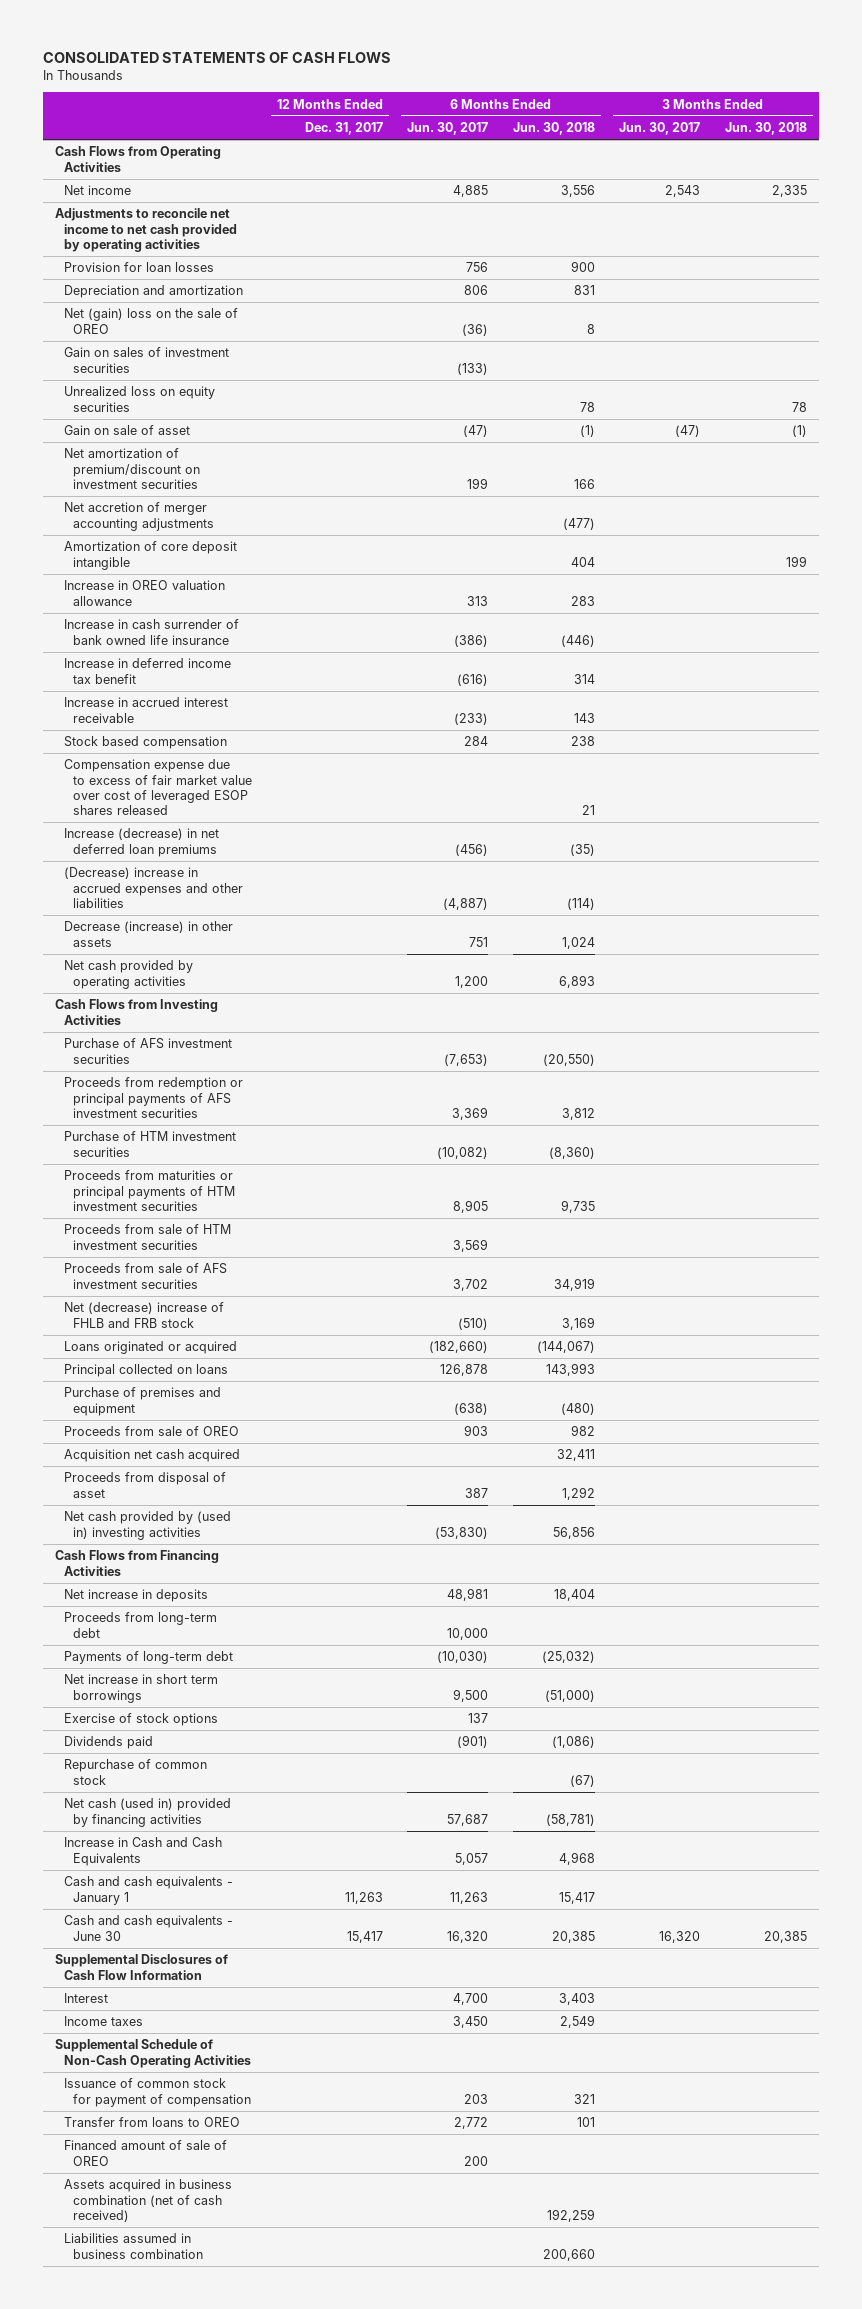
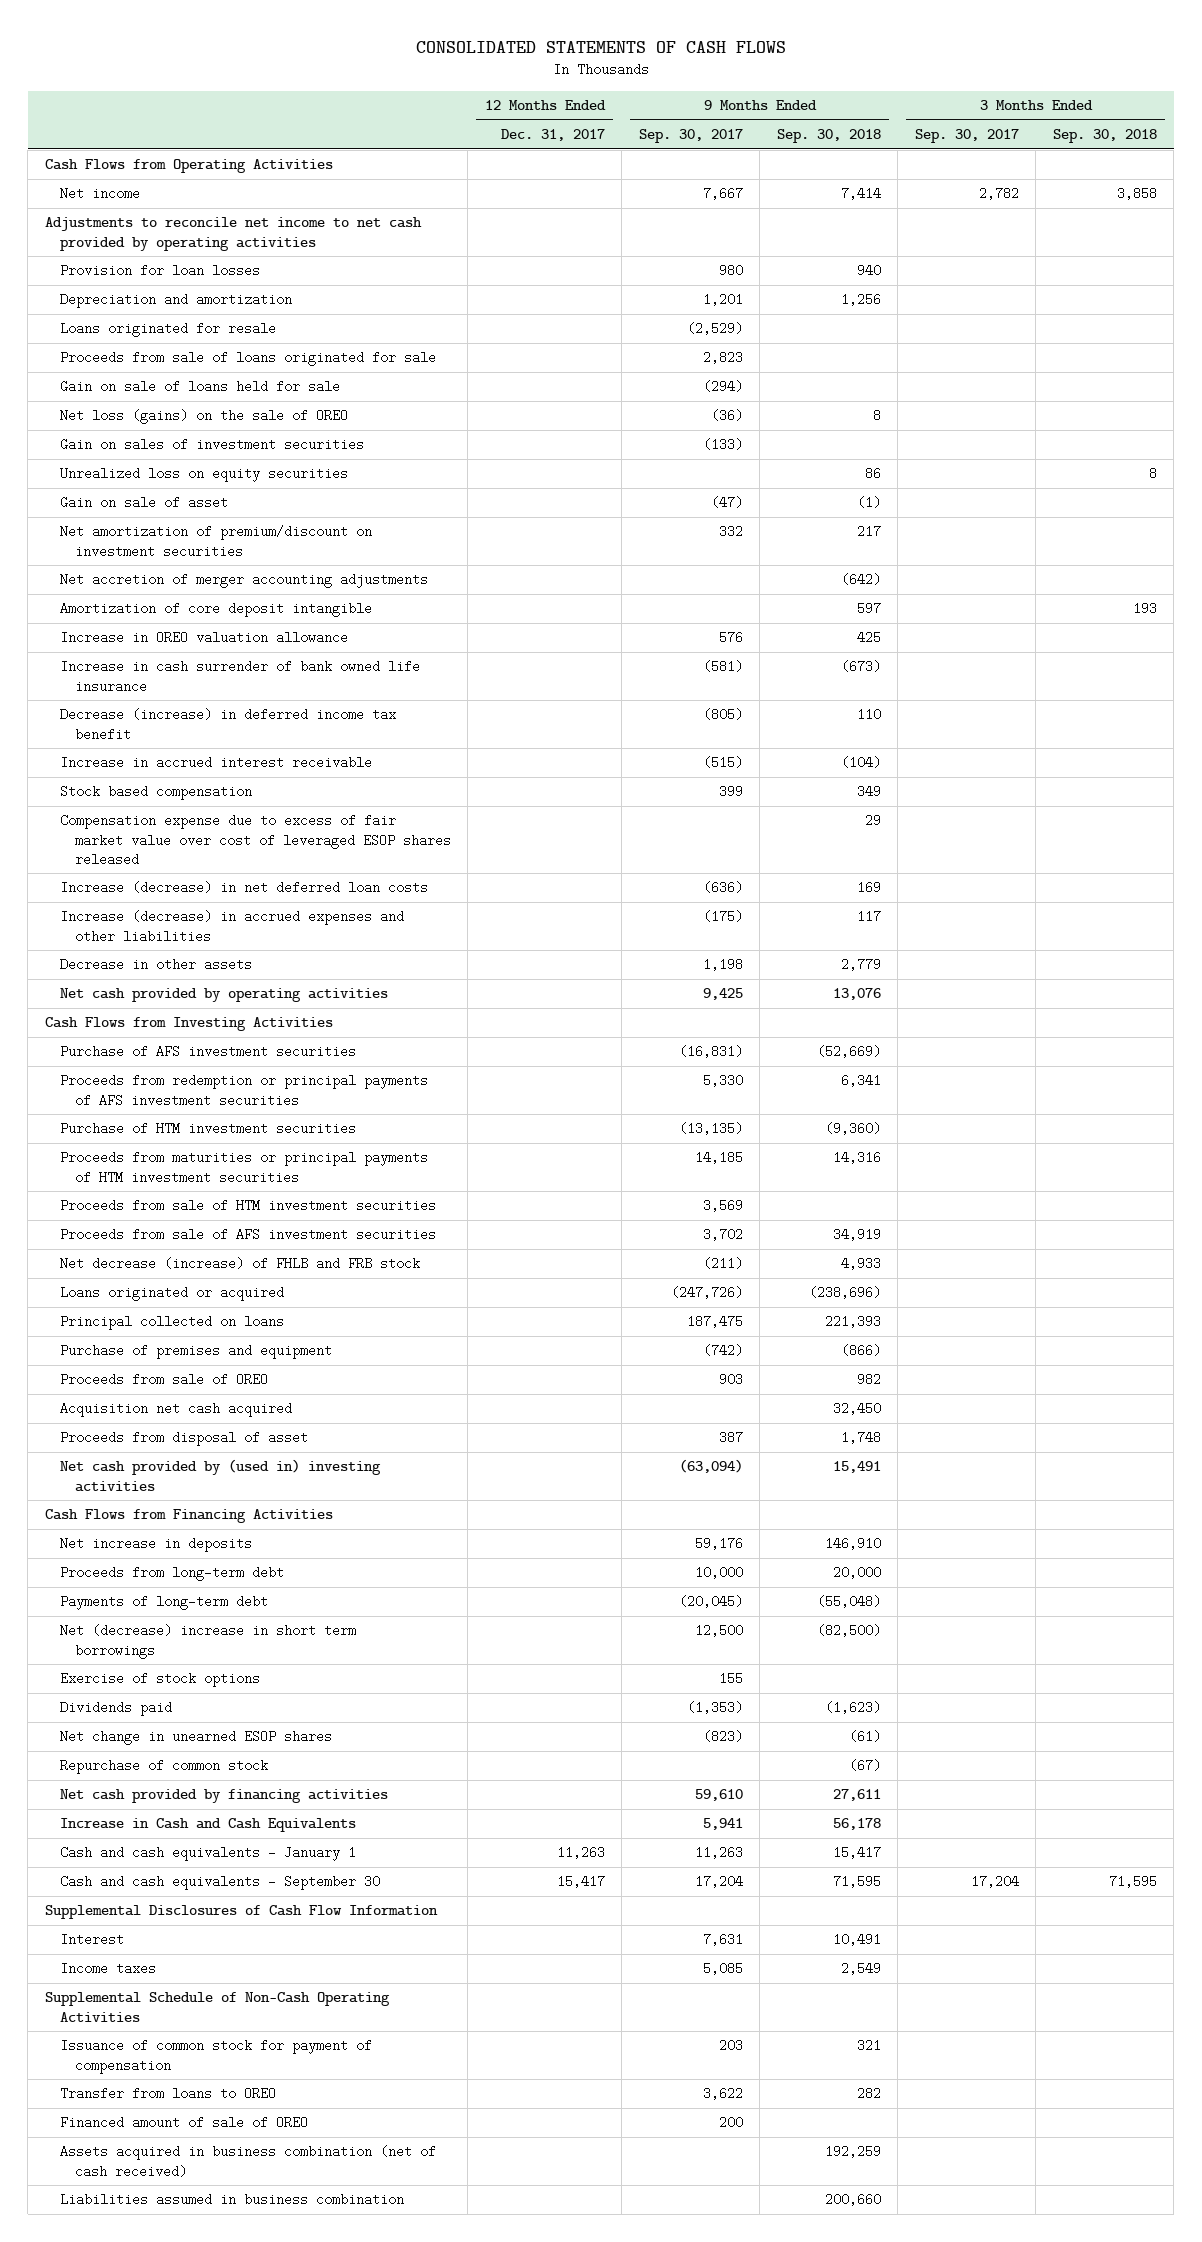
- | 12 Months Ended Dec. 31, 2017 | 6 Months Ended Jun. 30, 2017 | 6 Months Ended Jun. 30, 2018 | 3 Months Ended Jun. 30, 2017 | 3 Months Ended Jun. 30, 2018
+ | 12 Months Ended Dec. 31, 2017 | 9 Months Ended Sep. 30, 2017 | 9 Months Ended Sep. 30, 2018 | 3 Months Ended Sep. 30, 2017 | 3 Months Ended Sep. 30, 2018
- Net (gain) loss on the sale of OREO | | (36) | 8 | |
+ Loans originated for resale | | (2,529) | | |
+ Proceeds from sale of loans originated for sale | | 2,823 | | |
+ Gain on sale of loans held for sale | | (294) | | |
+ Net loss (gains) on the sale of OREO | | (36) | 8 | |
- Increase in deferred income tax benefit | | (616) | 314 | |
+ Decrease (increase) in deferred income tax benefit | | (805) | 110 | |
- Increase (decrease) in net deferred loan premiums | | (456) | (35) | |
- (Decrease) increase in accrued expenses and other liabilities | | (4,887) | (114) | |
- Decrease (increase) in other assets | | 751 | 1,024 | |
+ Increase (decrease) in net deferred loan costs | | (636) | 169 | |
+ Increase (decrease) in accrued expenses and other liabilities | | (175) | 117 | |
+ Decrease in other assets | | 1,198 | 2,779 | |
- Net (decrease) increase of FHLB and FRB stock | | (510) | 3,169 | |
+ Net decrease (increase) of FHLB and FRB stock | | (211) | 4,933 | |
- Net increase in short term borrowings | | 9,500 | (51,000) | |
+ Net (decrease) increase in short term borrowings | | 12,500 | (82,500) | |
+ Net change in unearned ESOP shares | | (823) | (61) | |
- Net cash (used in) provided by financing activities | | 57,687 | (58,781) | |
+ Net cash provided by financing activities | | 59,610 | 27,611 | |
- Cash and cash equivalents - June 30 | 15,417 | 16,320 | 20,385 | 16,320 | 20,385
+ Cash and cash equivalents - September 30 | 15,417 | 17,204 | 71,595 | 17,204 | 71,595

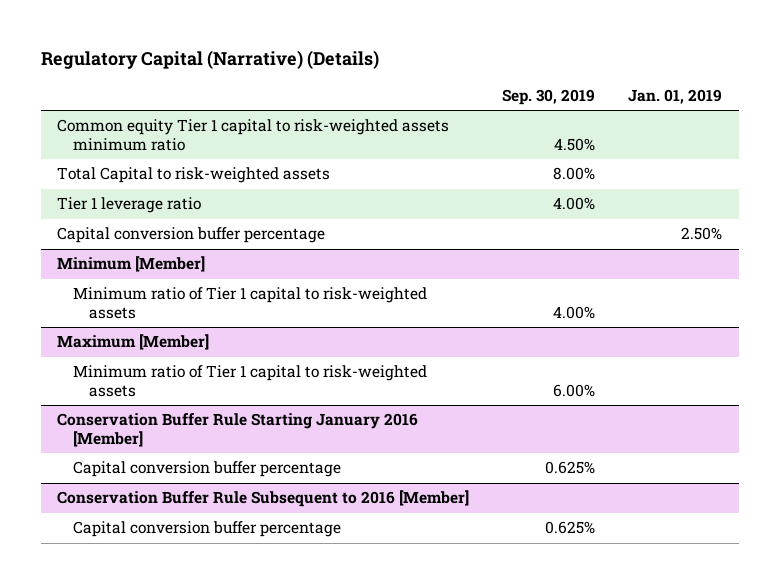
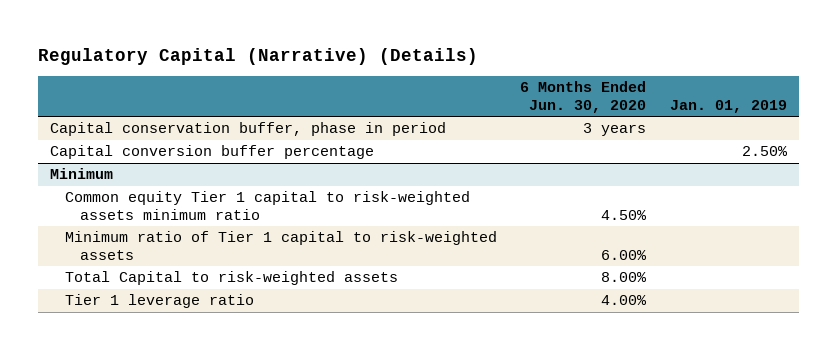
- | Sep. 30, 2019 | Jan. 01, 2019
+ | 6 Months Ended Jun. 30, 2020 | Jan. 01, 2019
- Common equity Tier 1 capital to risk-weighted assets minimum ratio | 4.50% |
- Total Capital to risk-weighted assets | 8.00% |
- Tier 1 leverage ratio | 4.00% |
+ Capital conservation buffer, phase in period | 3 years |
- Minimum [Member]
+ Minimum
+ Common equity Tier 1 capital to risk-weighted assets minimum ratio | 4.50% |
- Maximum [Member]
- Minimum ratio of Tier 1 capital to risk-weighted assets | 6.00% |
- Conservation Buffer Rule Starting January 2016 [Member]
- Capital conversion buffer percentage | 0.625% |
- Conservation Buffer Rule Subsequent to 2016 [Member]
- Capital conversion buffer percentage | 0.625% |
+ Total Capital to risk-weighted assets | 8.00% |
+ Tier 1 leverage ratio | 4.00% |

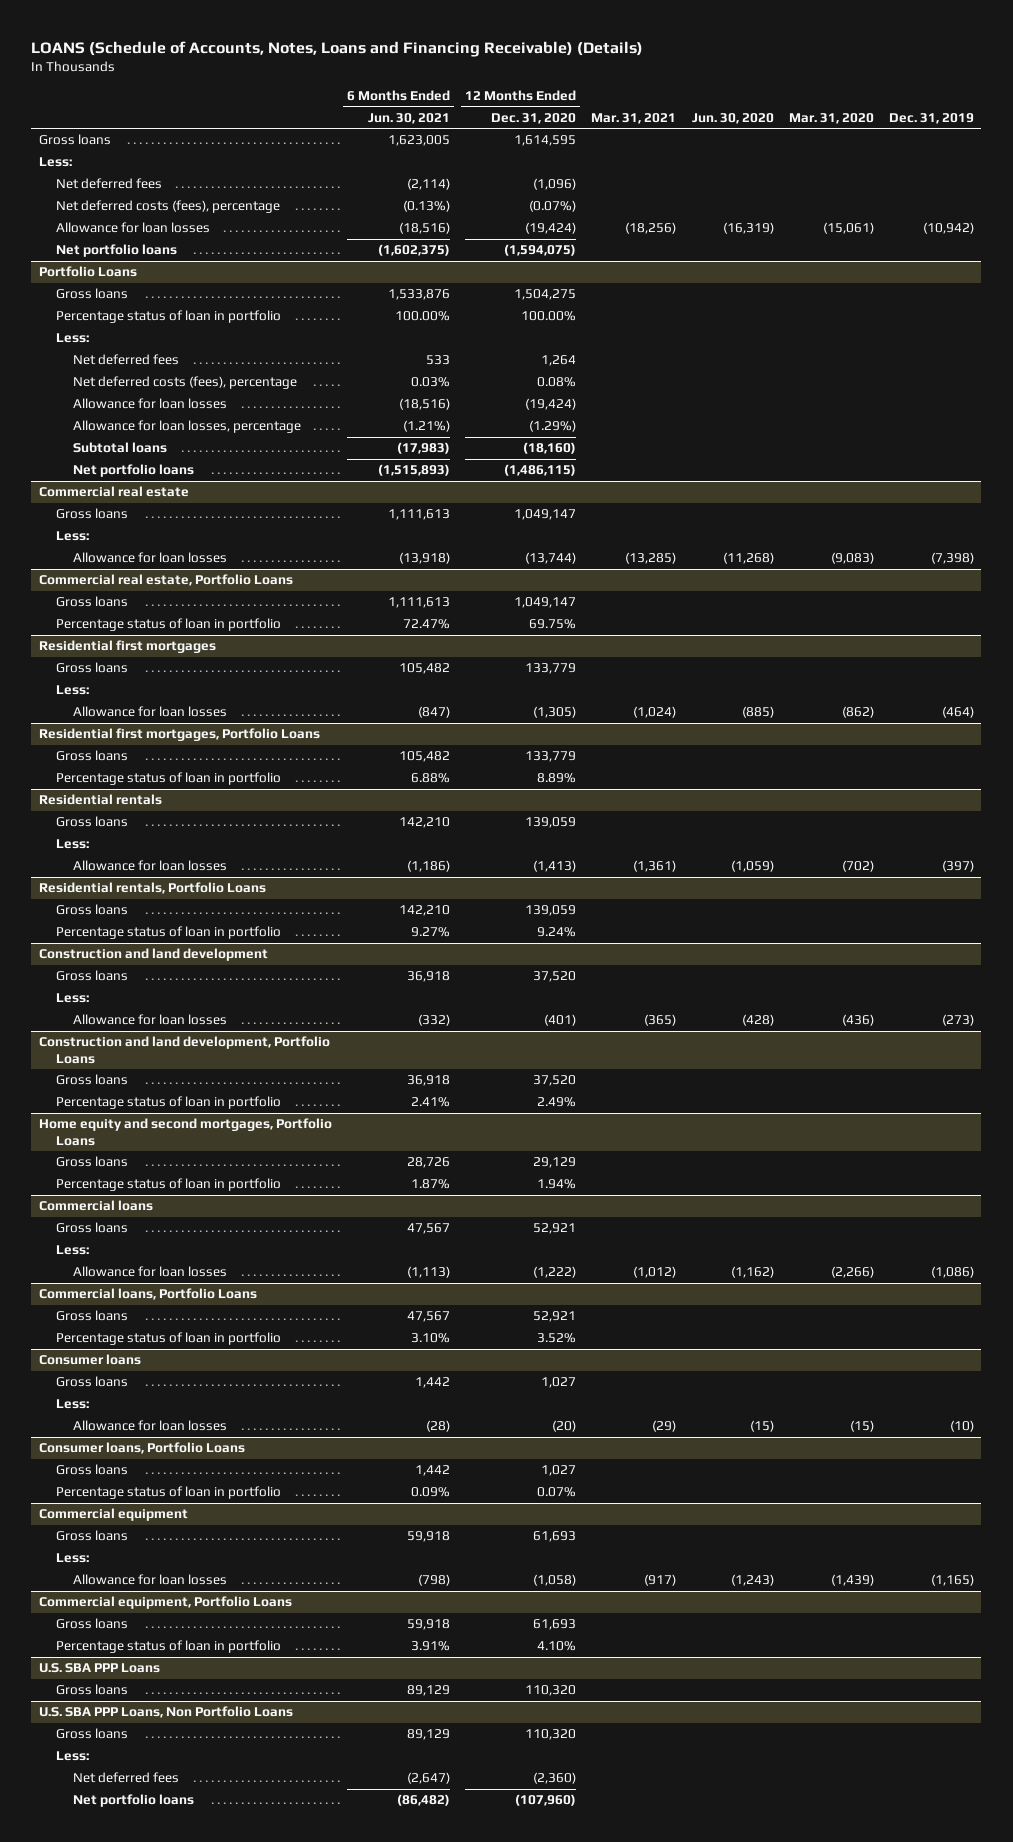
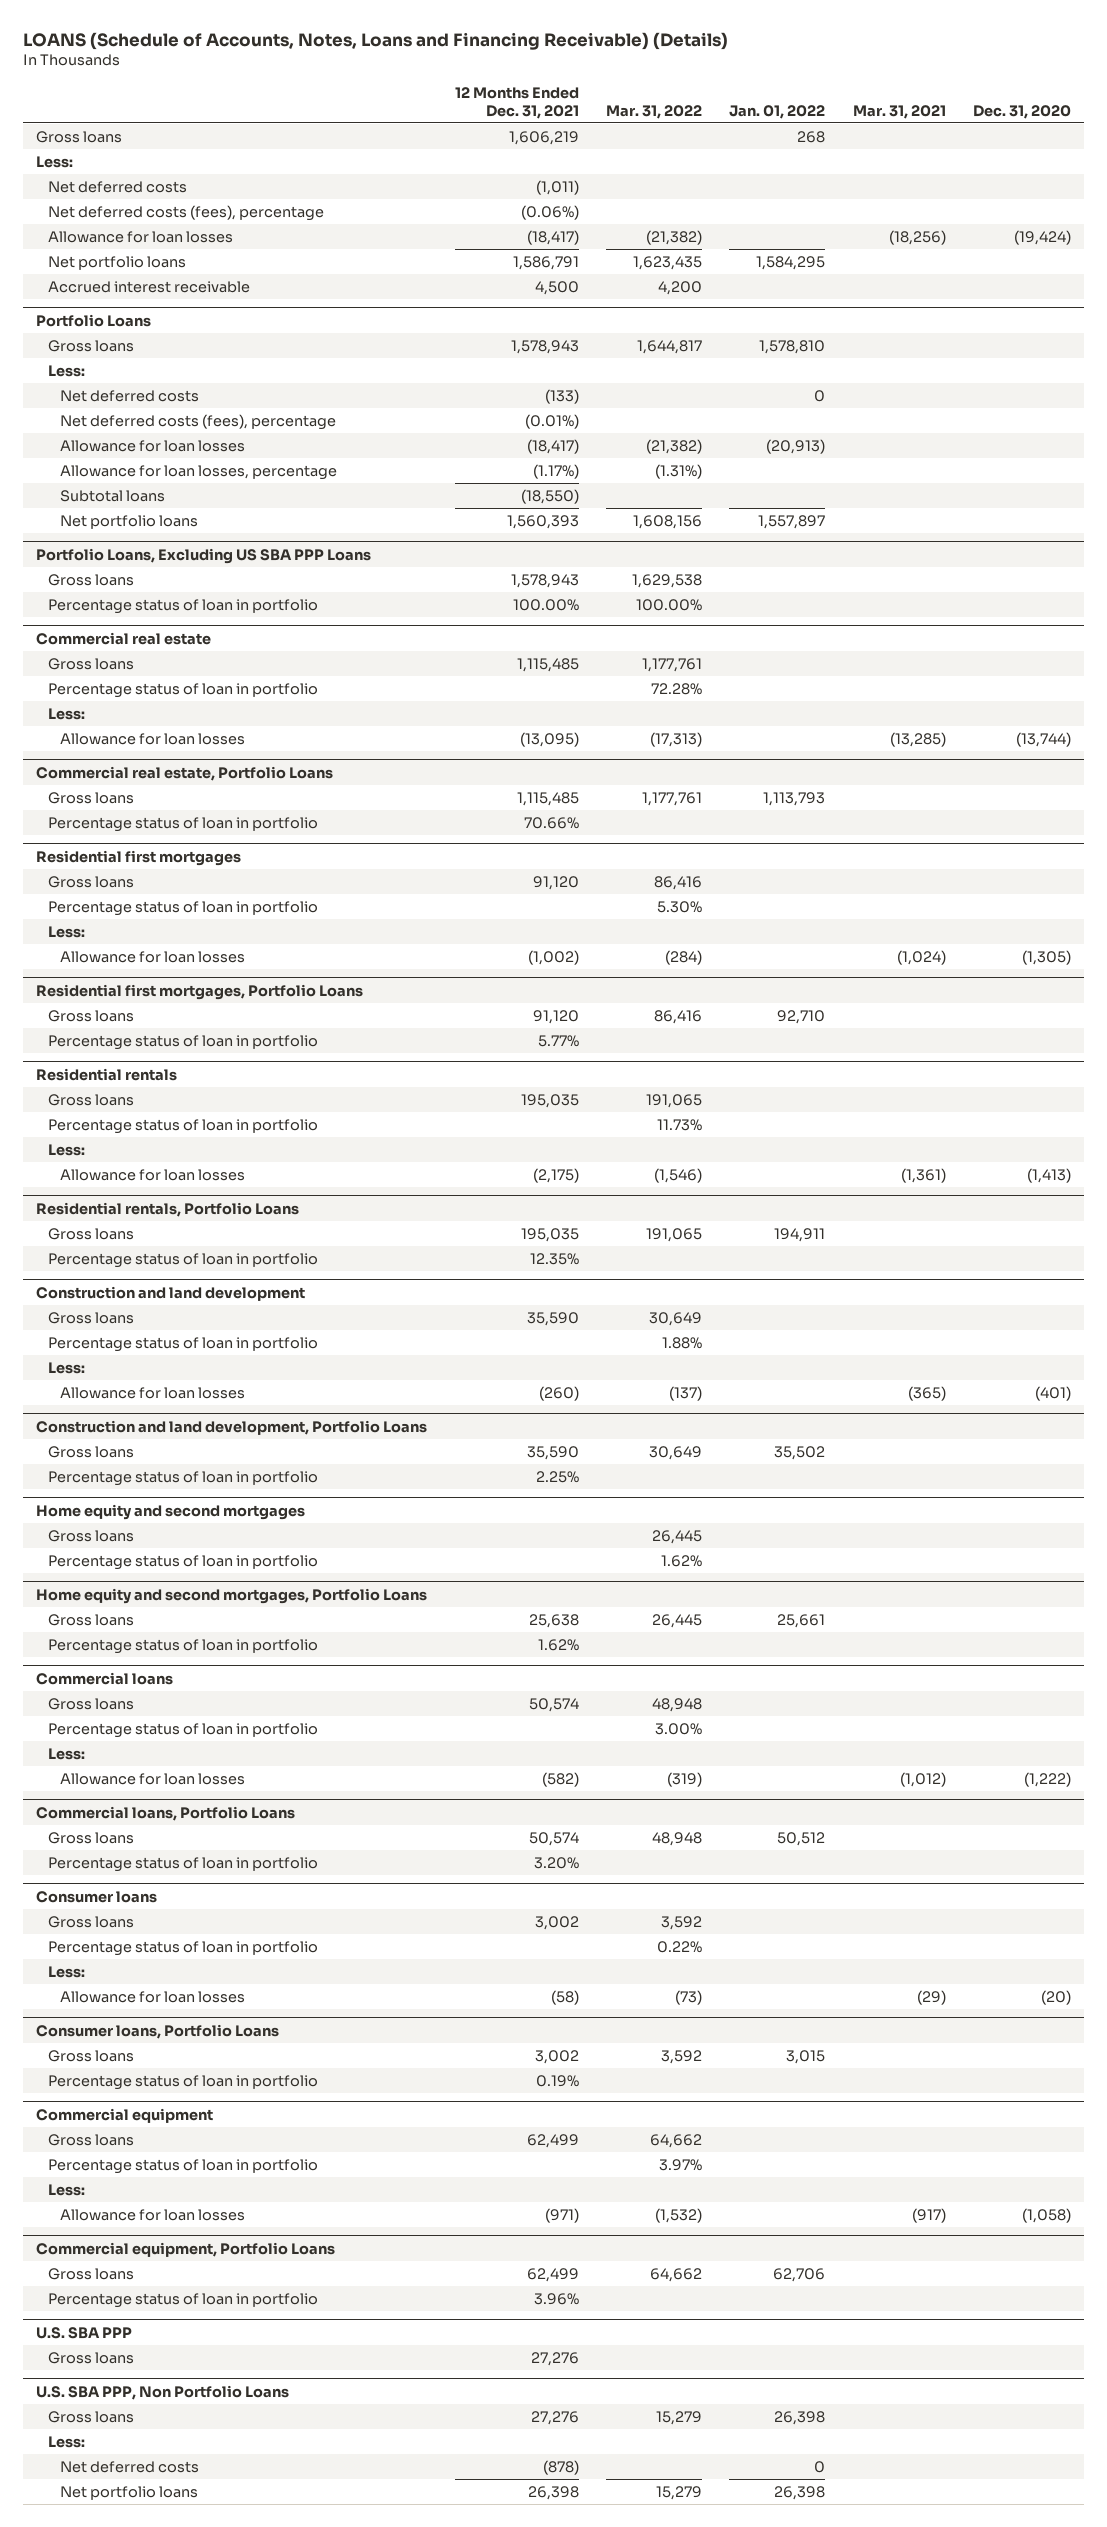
- | 6 Months Ended Jun. 30, 2021 | 12 Months Ended Dec. 31, 2020 | Mar. 31, 2021 | Jun. 30, 2020 | Mar. 31, 2020 | Dec. 31, 2019
+ | 12 Months Ended Dec. 31, 2021 | Mar. 31, 2022 | Jan. 01, 2022 | Mar. 31, 2021 | Dec. 31, 2020
- Net deferred fees | (2,114) | (1,096) | | | |
+ Net deferred costs | (1,011) | | | |
+ Accrued interest receivable | 4,500 | 4,200 | | |
@ Portfolio Loans
- Percentage status of loan in portfolio | 100.00% | 100.00% | | | |
- Net deferred fees | 533 | 1,264 | | | |
+ Net deferred costs | (133) | | 0 | |
+ Portfolio Loans, Excluding US SBA PPP Loans
+ Gross loans | 1,578,943 | 1,629,538 | | |
+ Percentage status of loan in portfolio | 100.00% | 100.00% | | |
@ Commercial real estate
+ Percentage status of loan in portfolio | | 72.28% | | |
@ Residential first mortgages
+ Percentage status of loan in portfolio | | 5.30% | | |
@ Residential rentals
+ Percentage status of loan in portfolio | | 11.73% | | |
@ Construction and land development
+ Percentage status of loan in portfolio | | 1.88% | | |
+ Home equity and second mortgages
+ Gross loans | | 26,445 | | |
+ Percentage status of loan in portfolio | | 1.62% | | |
@ Commercial loans
+ Percentage status of loan in portfolio | | 3.00% | | |
@ Consumer loans
+ Percentage status of loan in portfolio | | 0.22% | | |
@ Commercial equipment
+ Percentage status of loan in portfolio | | 3.97% | | |
- U.S. SBA PPP Loans
+ U.S. SBA PPP
- U.S. SBA PPP Loans, Non Portfolio Loans
+ U.S. SBA PPP, Non Portfolio Loans
- Net deferred fees | (2,647) | (2,360) | | | |
+ Net deferred costs | (878) | | 0 | |

